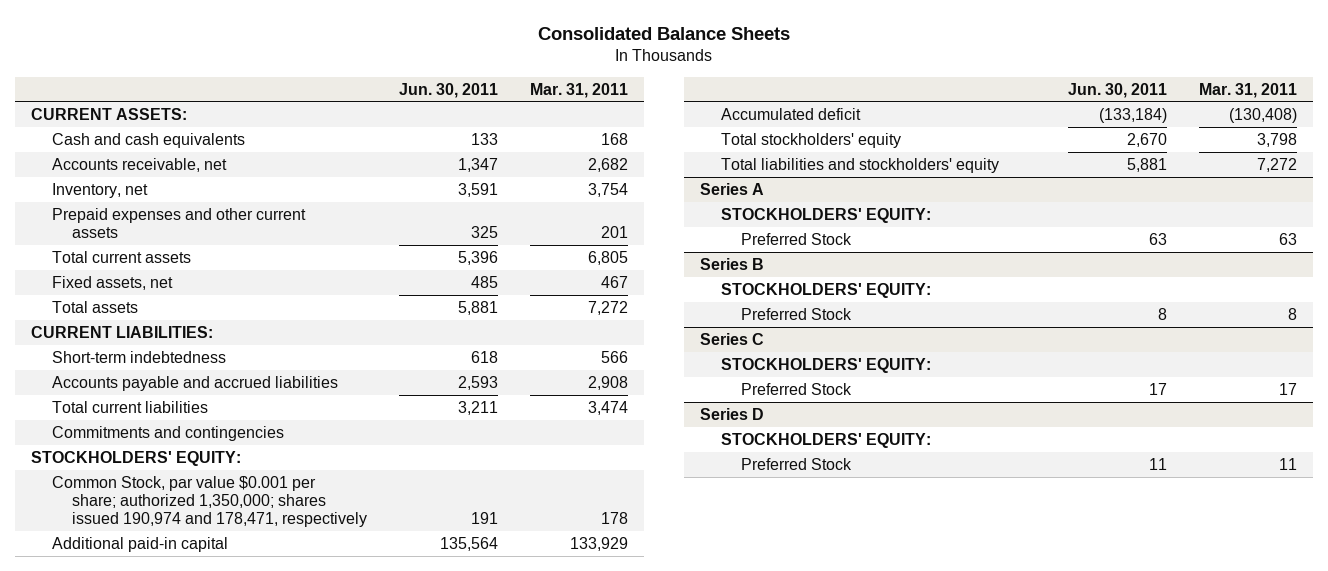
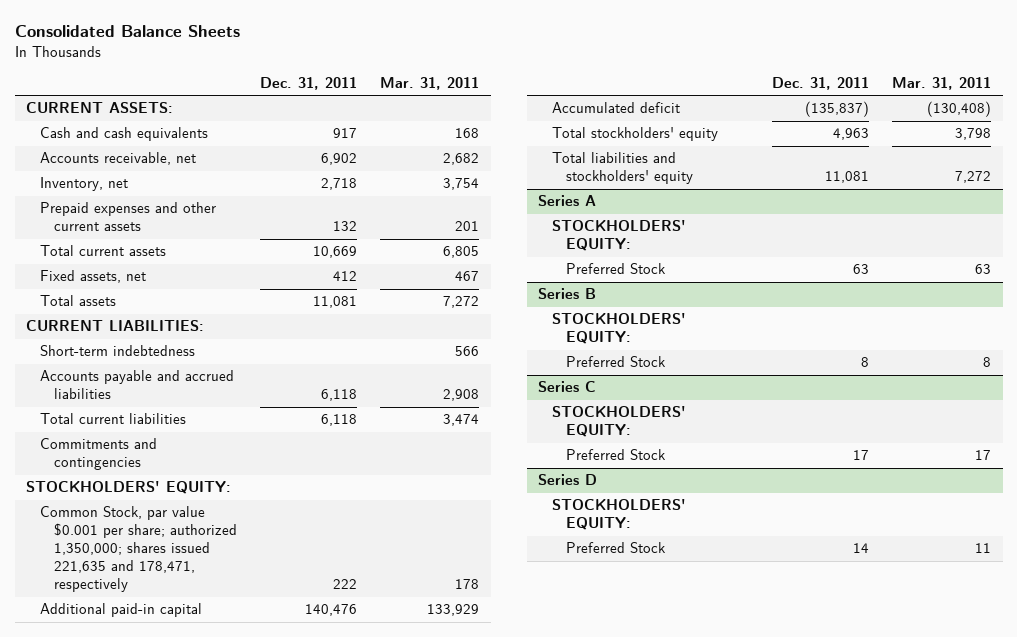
- | Jun. 30, 2011 | Mar. 31, 2011
+ | Dec. 31, 2011 | Mar. 31, 2011
- Common Stock, par value $0.001 per share; authorized 1,350,000; shares issued 190,974 and 178,471, respectively | 191 | 178
+ Common Stock, par value $0.001 per share; authorized 1,350,000; shares issued 221,635 and 178,471, respectively | 222 | 178

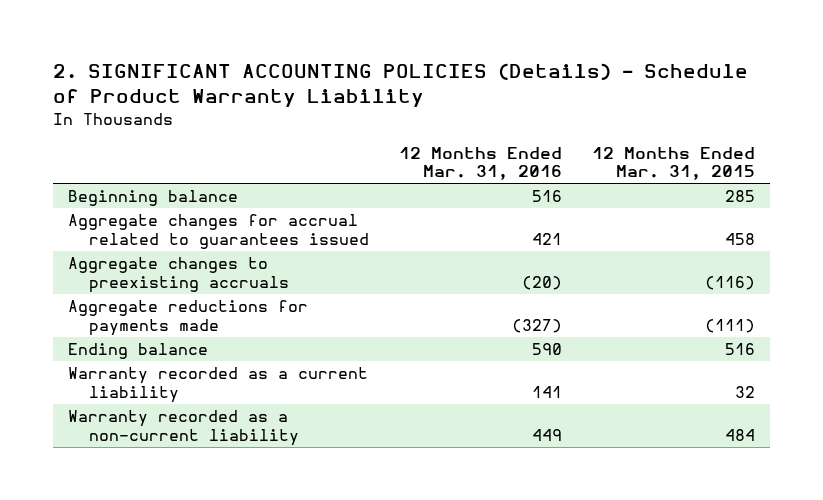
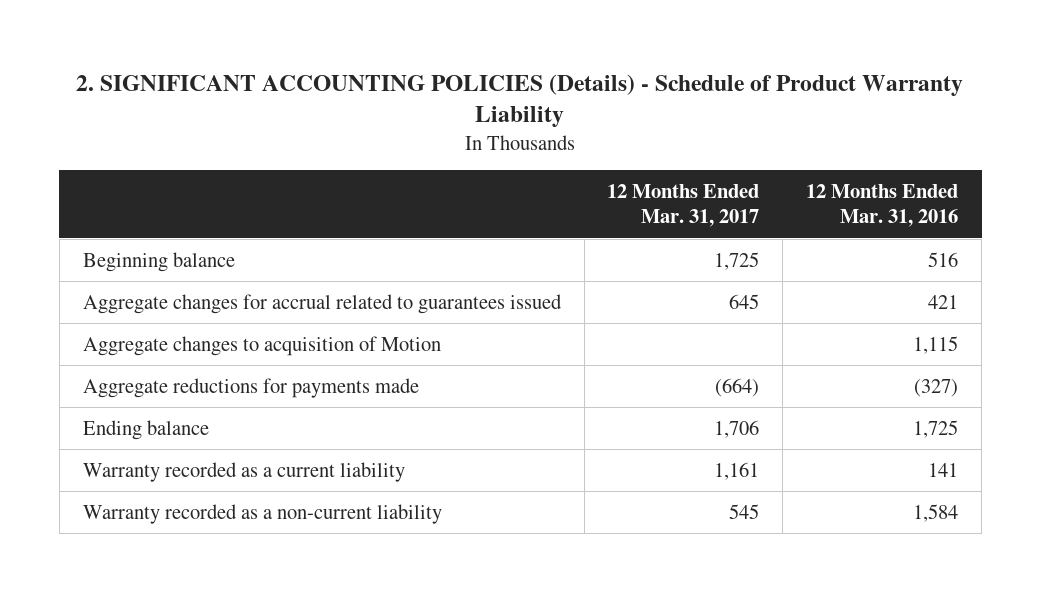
- | 12 Months Ended Mar. 31, 2016 | 12 Months Ended Mar. 31, 2015
+ | 12 Months Ended Mar. 31, 2017 | 12 Months Ended Mar. 31, 2016
- Aggregate changes to preexisting accruals | (20) | (116)
+ Aggregate changes to acquisition of Motion | | 1,115
- Ending balance | 590 | 516
+ Ending balance | 1,706 | 1,725
- Warranty recorded as a non-current liability | 449 | 484
+ Warranty recorded as a non-current liability | 545 | 1,584

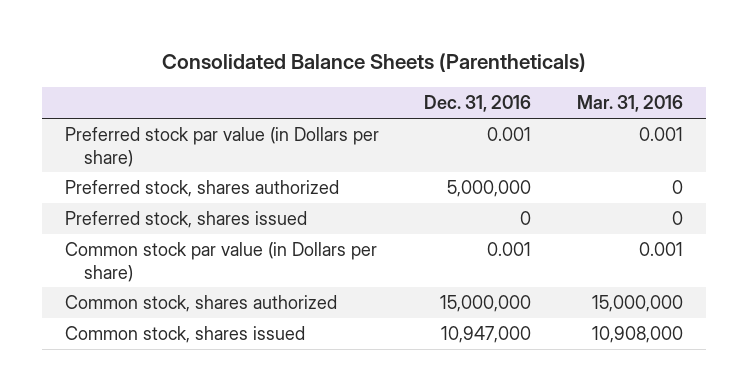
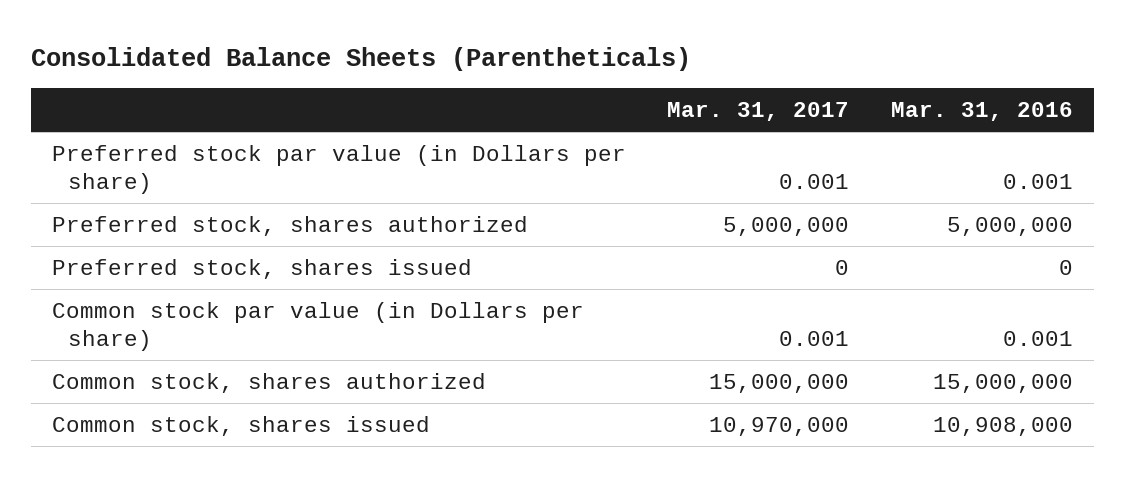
- | Dec. 31, 2016 | Mar. 31, 2016
+ | Mar. 31, 2017 | Mar. 31, 2016
- Preferred stock, shares authorized | 5,000,000 | 0
+ Preferred stock, shares authorized | 5,000,000 | 5,000,000

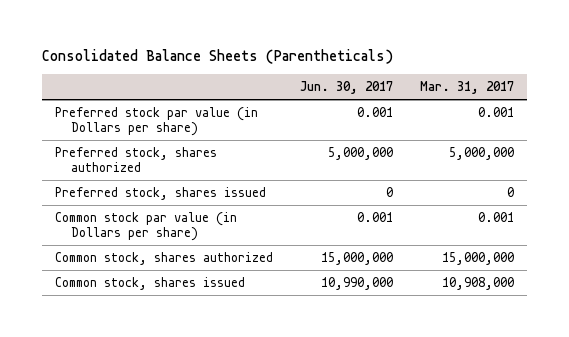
- | Mar. 31, 2017 | Mar. 31, 2016
+ | Jun. 30, 2017 | Mar. 31, 2017
- Common stock, shares issued | 10,970,000 | 10,908,000
+ Common stock, shares issued | 10,990,000 | 10,908,000

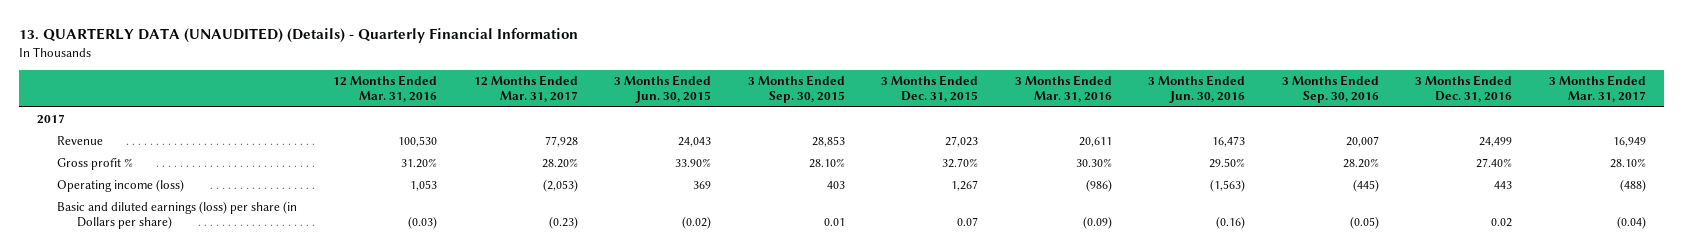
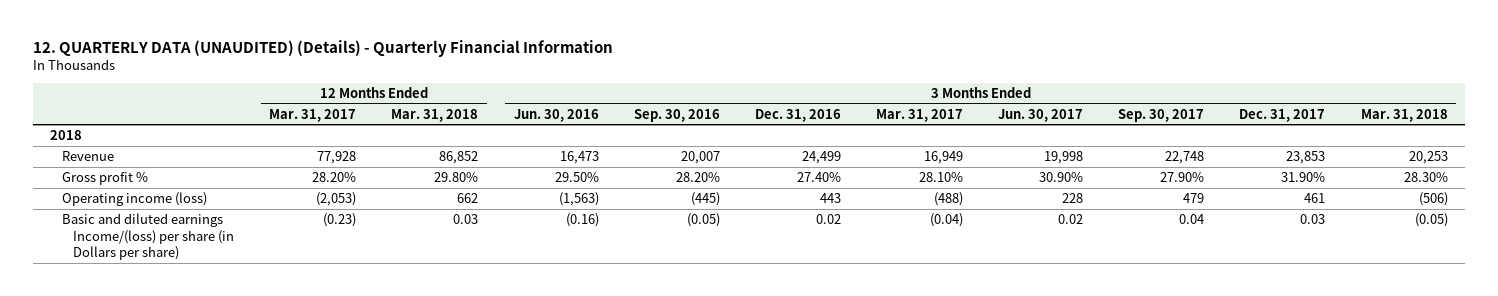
- 13. QUARTERLY DATA (UNAUDITED) (Details) - Quarterly Financial Information
+ 12. QUARTERLY DATA (UNAUDITED) (Details) - Quarterly Financial Information
- | 12 Months Ended Mar. 31, 2016 | 12 Months Ended Mar. 31, 2017 | 3 Months Ended Jun. 30, 2015 | 3 Months Ended Sep. 30, 2015 | 3 Months Ended Dec. 31, 2015 | 3 Months Ended Mar. 31, 2016 | 3 Months Ended Jun. 30, 2016 | 3 Months Ended Sep. 30, 2016 | 3 Months Ended Dec. 31, 2016 | 3 Months Ended Mar. 31, 2017
+ | 12 Months Ended Mar. 31, 2017 | 12 Months Ended Mar. 31, 2018 | 3 Months Ended Jun. 30, 2016 | 3 Months Ended Sep. 30, 2016 | 3 Months Ended Dec. 31, 2016 | 3 Months Ended Mar. 31, 2017 | 3 Months Ended Jun. 30, 2017 | 3 Months Ended Sep. 30, 2017 | 3 Months Ended Dec. 31, 2017 | 3 Months Ended Mar. 31, 2018
- 2017
+ 2018
- Basic and diluted earnings (loss) per share (in Dollars per share) | (0.03) | (0.23) | (0.02) | 0.01 | 0.07 | (0.09) | (0.16) | (0.05) | 0.02 | (0.04)
+ Basic and diluted earnings Income/(loss) per share (in Dollars per share) | (0.23) | 0.03 | (0.16) | (0.05) | 0.02 | (0.04) | 0.02 | 0.04 | 0.03 | (0.05)

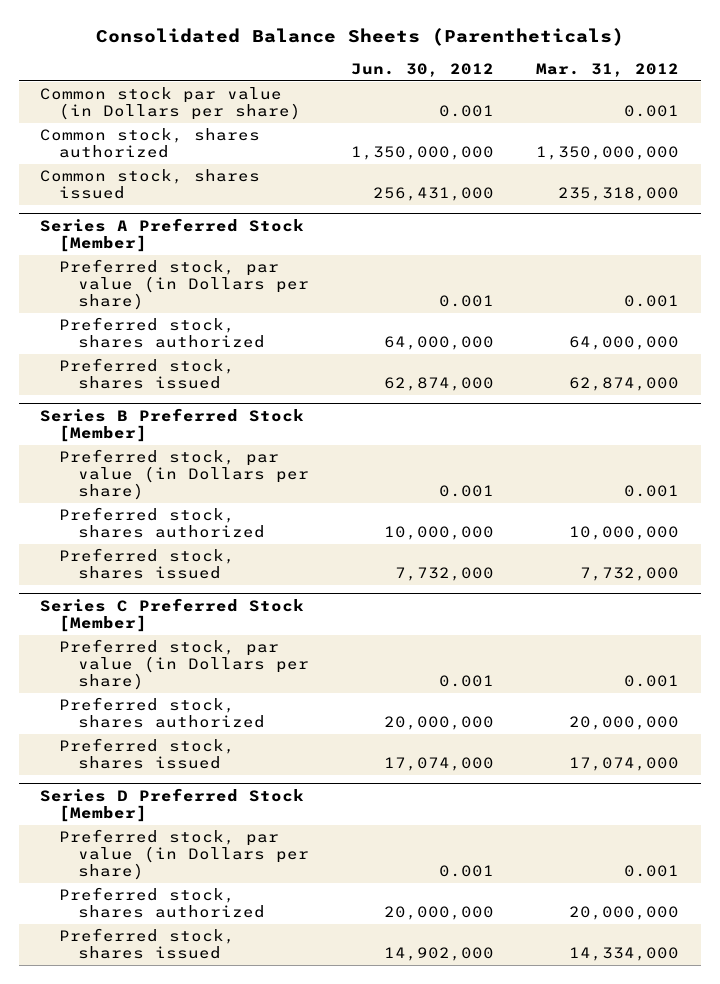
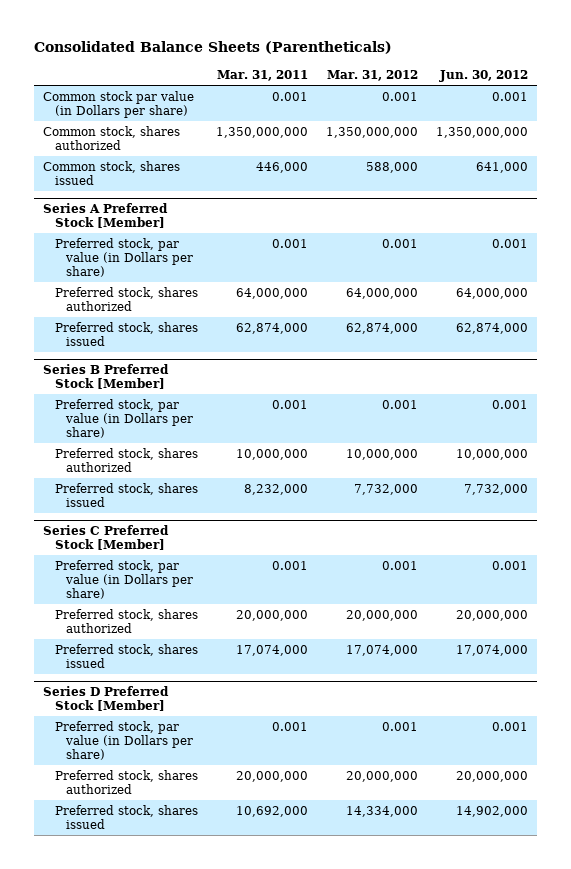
- | Jun. 30, 2012 | Mar. 31, 2012
+ | Mar. 31, 2011 | Mar. 31, 2012 | Jun. 30, 2012
- Common stock, shares issued | 256,431,000 | 235,318,000
+ Common stock, shares issued | 446,000 | 588,000 | 641,000

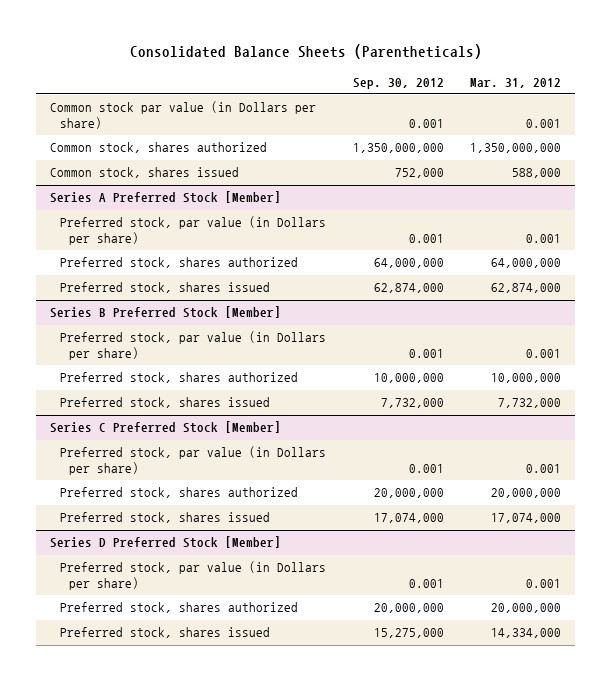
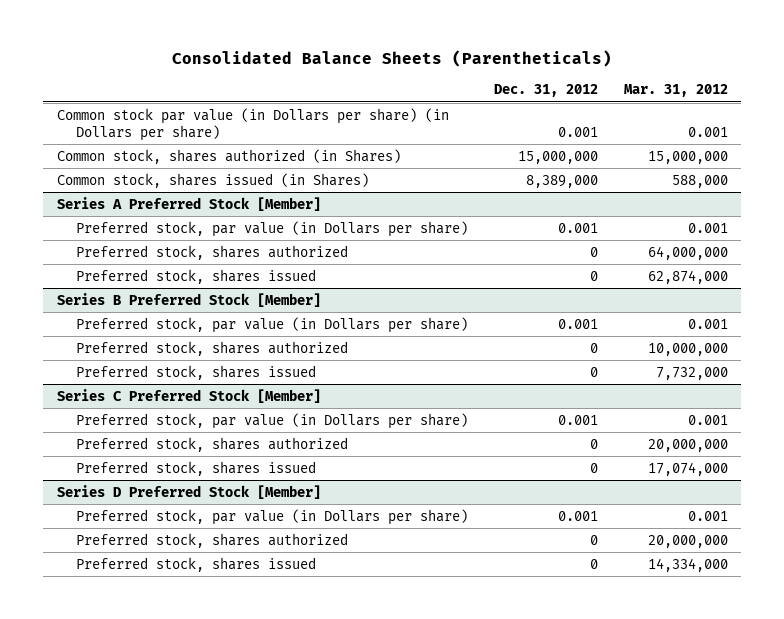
- | Sep. 30, 2012 | Mar. 31, 2012
+ | Dec. 31, 2012 | Mar. 31, 2012
- Common stock par value (in Dollars per share) | 0.001 | 0.001
- Common stock, shares authorized | 1,350,000,000 | 1,350,000,000
- Common stock, shares issued | 752,000 | 588,000
+ Common stock par value (in Dollars per share) (in Dollars per share) | 0.001 | 0.001
+ Common stock, shares authorized (in Shares) | 15,000,000 | 15,000,000
+ Common stock, shares issued (in Shares) | 8,389,000 | 588,000

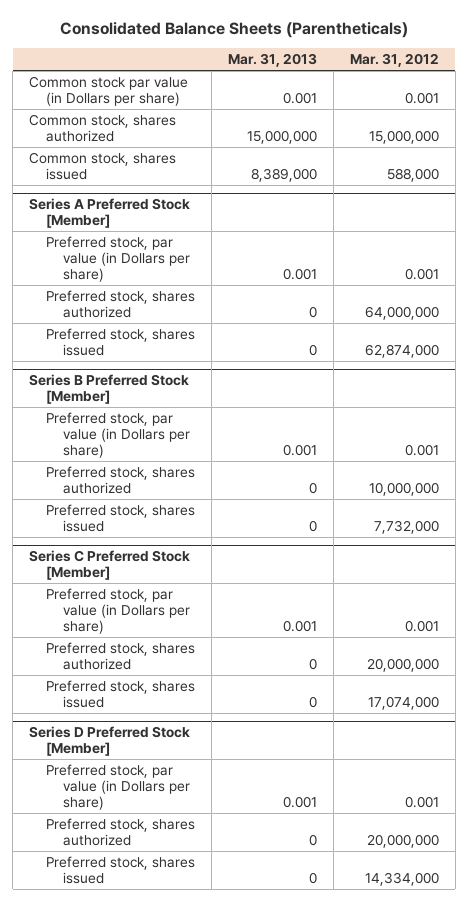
- | Dec. 31, 2012 | Mar. 31, 2012
+ | Mar. 31, 2013 | Mar. 31, 2012
- Common stock par value (in Dollars per share) (in Dollars per share) | 0.001 | 0.001
- Common stock, shares authorized (in Shares) | 15,000,000 | 15,000,000
- Common stock, shares issued (in Shares) | 8,389,000 | 588,000
+ Common stock par value (in Dollars per share) | 0.001 | 0.001
+ Common stock, shares authorized | 15,000,000 | 15,000,000
+ Common stock, shares issued | 8,389,000 | 588,000

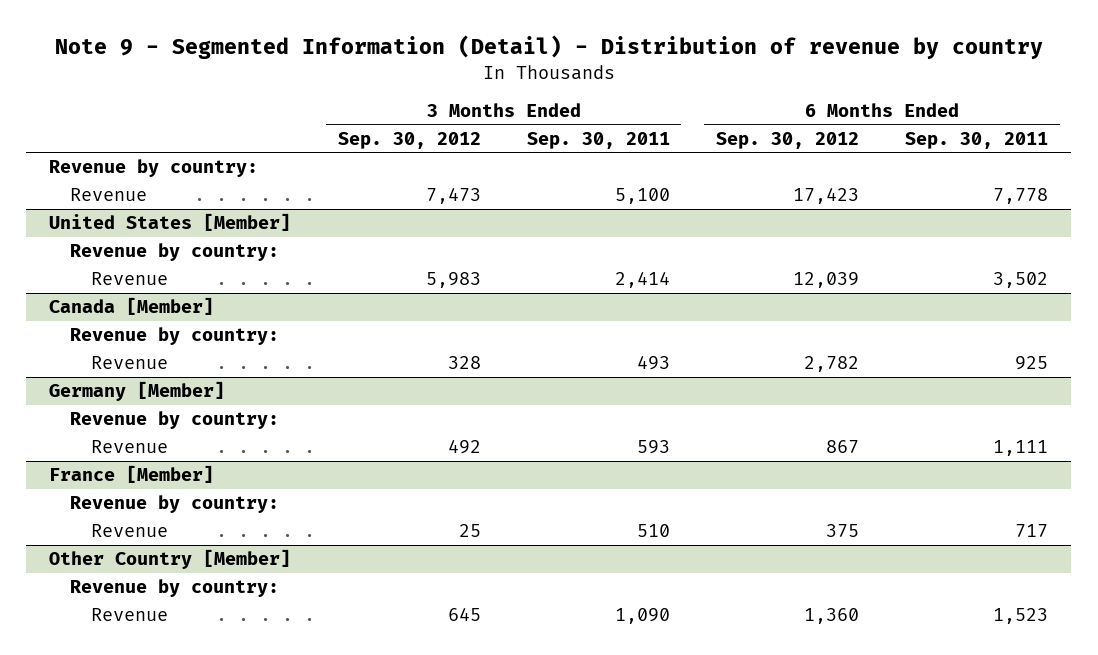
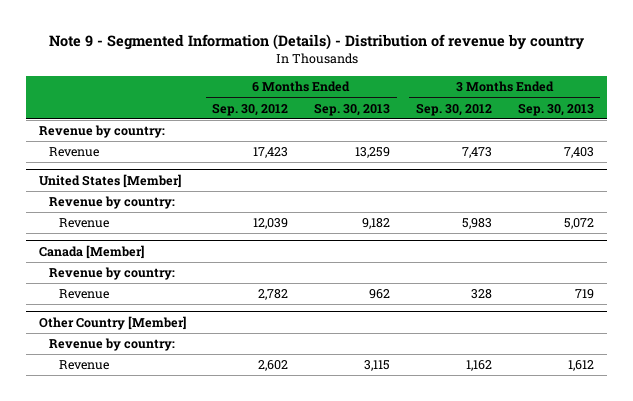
- Note 9 - Segmented Information (Detail) - Distribution of revenue by country
+ Note 9 - Segmented Information (Details) - Distribution of revenue by country
- | 3 Months Ended Sep. 30, 2012 | 3 Months Ended Sep. 30, 2011 | 6 Months Ended Sep. 30, 2012 | 6 Months Ended Sep. 30, 2011
+ | 6 Months Ended Sep. 30, 2012 | 6 Months Ended Sep. 30, 2013 | 3 Months Ended Sep. 30, 2012 | 3 Months Ended Sep. 30, 2013
- Germany [Member]
- Revenue by country:
- Revenue | 492 | 593 | 867 | 1,111
- France [Member]
- Revenue by country:
- Revenue | 25 | 510 | 375 | 717
@ Other Country [Member]
- Revenue | 645 | 1,090 | 1,360 | 1,523
+ Revenue | 2,602 | 3,115 | 1,162 | 1,612

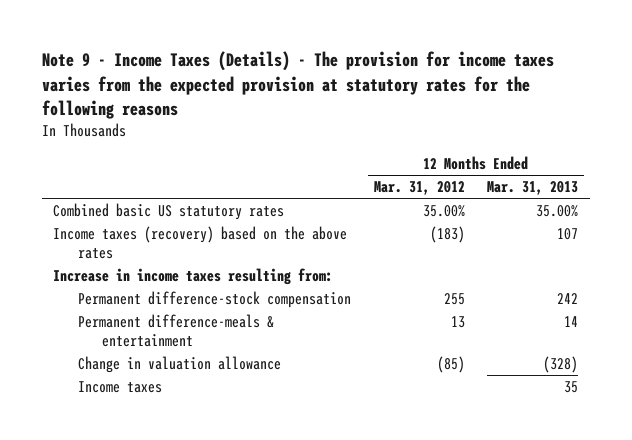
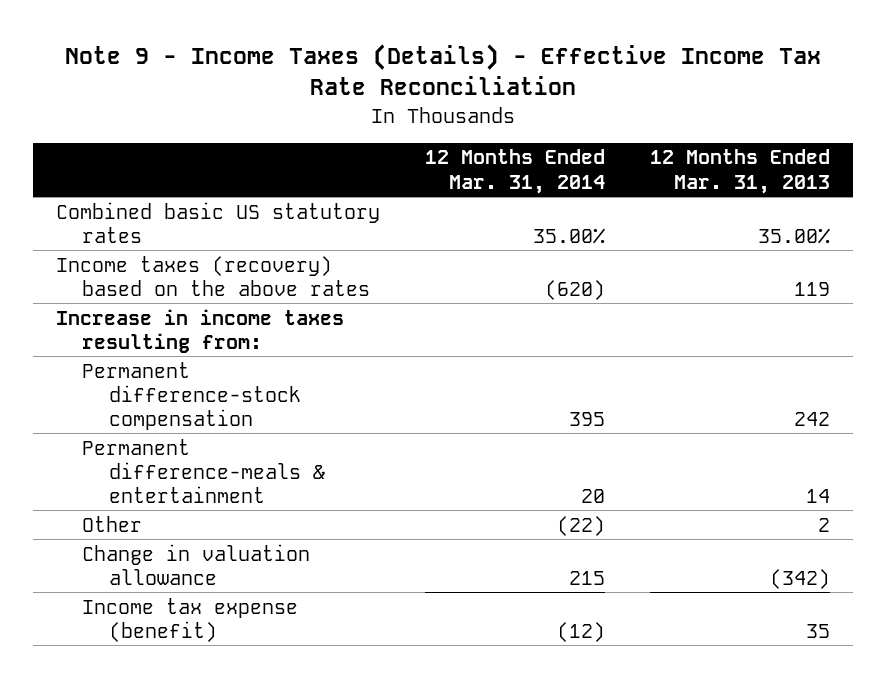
- Note 9 - Income Taxes (Details) - The provision for income taxes varies from the expected provision at statutory rates for the following reasons
+ Note 9 - Income Taxes (Details) - Effective Income Tax Rate Reconciliation
- | 12 Months Ended Mar. 31, 2012 | 12 Months Ended Mar. 31, 2013
+ | 12 Months Ended Mar. 31, 2014 | 12 Months Ended Mar. 31, 2013
- Income taxes (recovery) based on the above rates | (183) | 107
+ Income taxes (recovery) based on the above rates | (620) | 119
- Change in valuation allowance | (85) | (328)
- Income taxes | | 35
+ Other | (22) | 2
+ Change in valuation allowance | 215 | (342)
+ Income tax expense (benefit) | (12) | 35

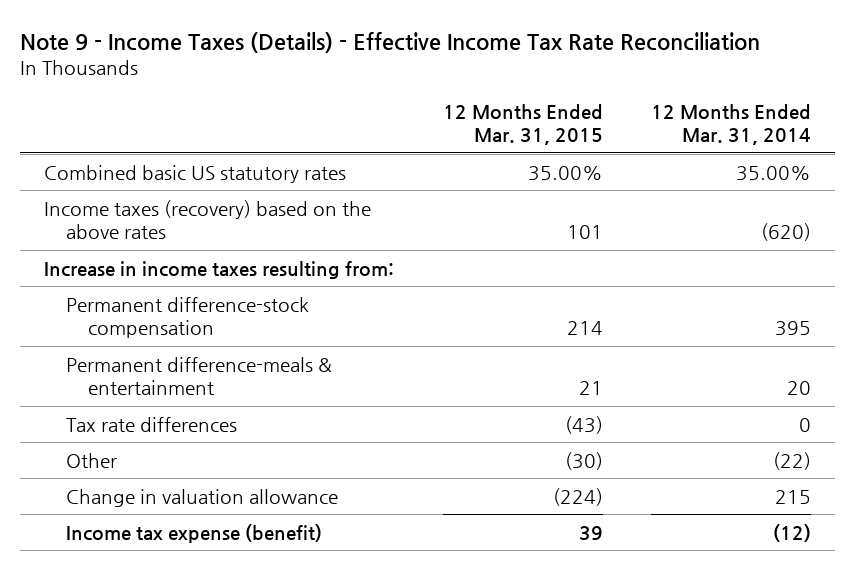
- | 12 Months Ended Mar. 31, 2014 | 12 Months Ended Mar. 31, 2013
+ | 12 Months Ended Mar. 31, 2015 | 12 Months Ended Mar. 31, 2014
+ Tax rate differences | (43) | 0

